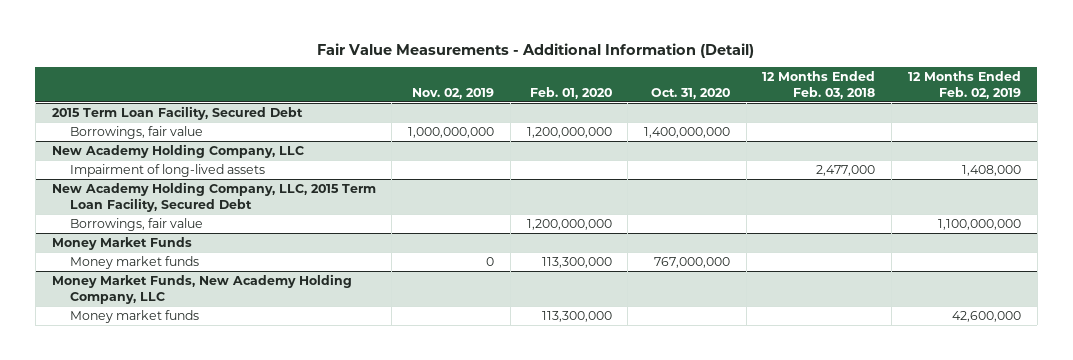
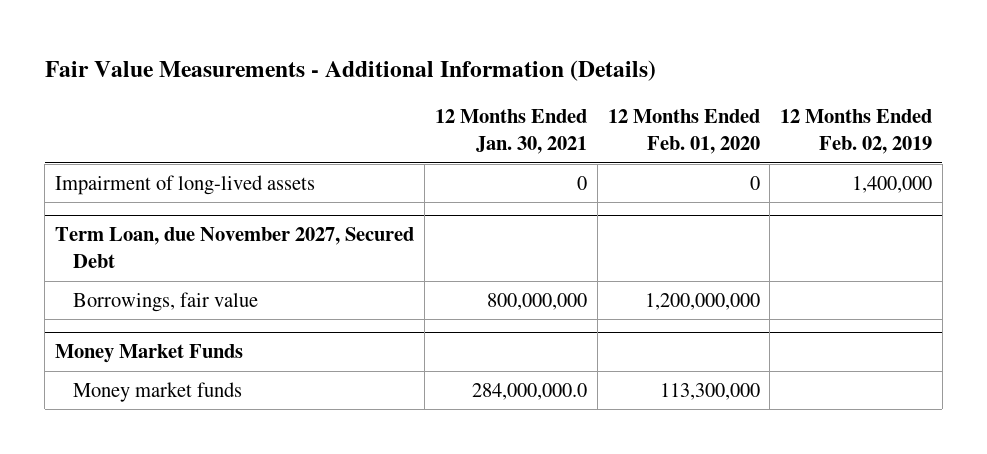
- Fair Value Measurements - Additional Information (Detail)
+ Fair Value Measurements - Additional Information (Details)
- | Nov. 02, 2019 | Feb. 01, 2020 | Oct. 31, 2020 | 12 Months Ended Feb. 03, 2018 | 12 Months Ended Feb. 02, 2019
+ | 12 Months Ended Jan. 30, 2021 | 12 Months Ended Feb. 01, 2020 | 12 Months Ended Feb. 02, 2019
- 2015 Term Loan Facility, Secured Debt
- Borrowings, fair value | 1,000,000,000 | 1,200,000,000 | 1,400,000,000 | |
- New Academy Holding Company, LLC
- Impairment of long-lived assets | | | | 2,477,000 | 1,408,000
- New Academy Holding Company, LLC, 2015 Term Loan Facility, Secured Debt
- Borrowings, fair value | | 1,200,000,000 | | | 1,100,000,000
+ Impairment of long-lived assets | 0 | 0 | 1,400,000
+ Term Loan, due November 2027, Secured Debt
+ Borrowings, fair value | 800,000,000 | 1,200,000,000 |
- Money Market Funds, New Academy Holding Company, LLC
- Money market funds | | 113,300,000 | | | 42,600,000

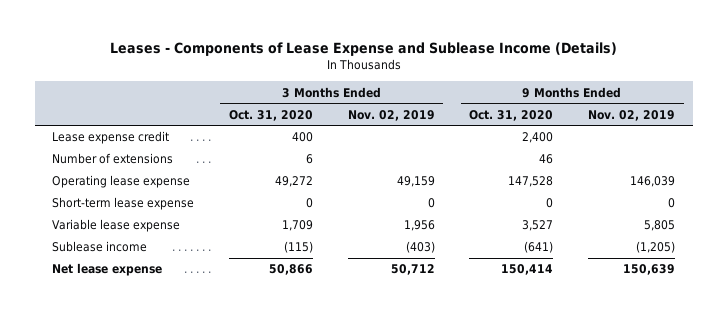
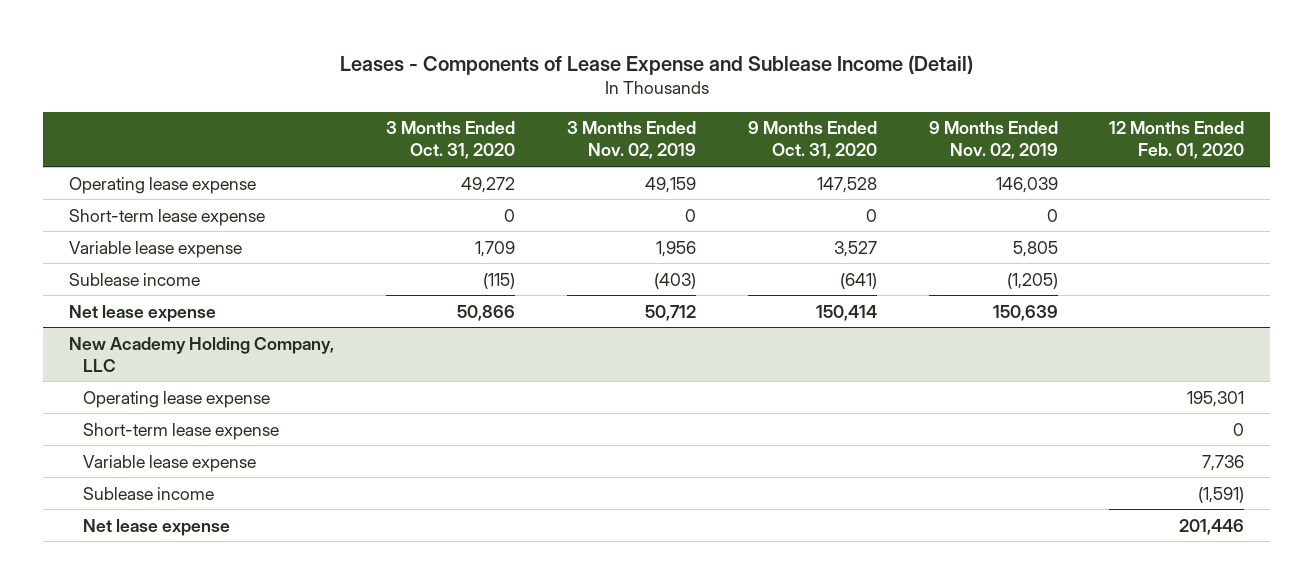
- Leases - Components of Lease Expense and Sublease Income (Details)
+ Leases - Components of Lease Expense and Sublease Income (Detail)
- | 3 Months Ended Oct. 31, 2020 | 3 Months Ended Nov. 02, 2019 | 9 Months Ended Oct. 31, 2020 | 9 Months Ended Nov. 02, 2019
+ | 3 Months Ended Oct. 31, 2020 | 3 Months Ended Nov. 02, 2019 | 9 Months Ended Oct. 31, 2020 | 9 Months Ended Nov. 02, 2019 | 12 Months Ended Feb. 01, 2020
- Lease expense credit | 400 | | 2,400 |
- Number of extensions | 6 | | 46 |
+ New Academy Holding Company, LLC
+ Operating lease expense | | | | | 195,301
+ Short-term lease expense | | | | | 0
+ Variable lease expense | | | | | 7,736
+ Sublease income | | | | | (1,591)
+ Net lease expense | | | | | 201,446

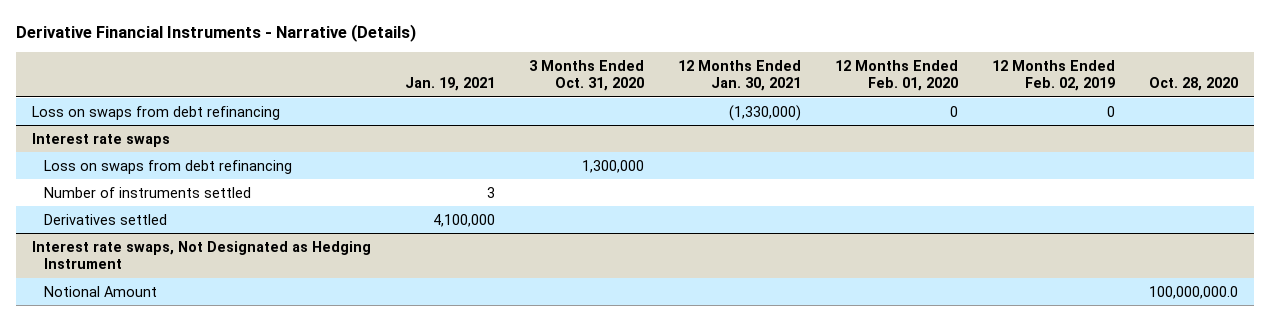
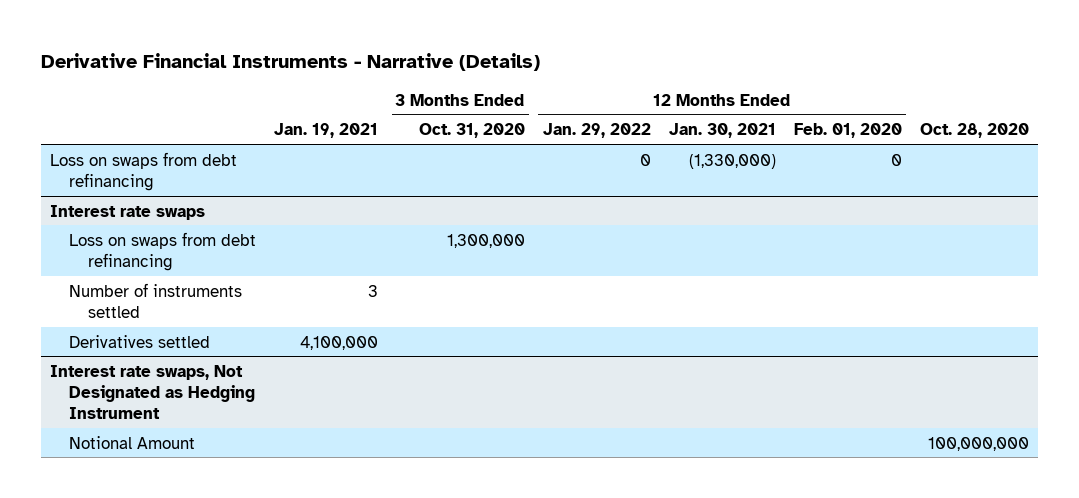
- | Jan. 19, 2021 | 3 Months Ended Oct. 31, 2020 | 12 Months Ended Jan. 30, 2021 | 12 Months Ended Feb. 01, 2020 | 12 Months Ended Feb. 02, 2019 | Oct. 28, 2020
+ | Jan. 19, 2021 | 3 Months Ended Oct. 31, 2020 | 12 Months Ended Jan. 29, 2022 | 12 Months Ended Jan. 30, 2021 | 12 Months Ended Feb. 01, 2020 | Oct. 28, 2020
@ Interest rate swaps, Not Designated as Hedging Instrument
- Notional Amount | | | | | | 100,000,000.0
+ Notional Amount | | | | | | 100,000,000

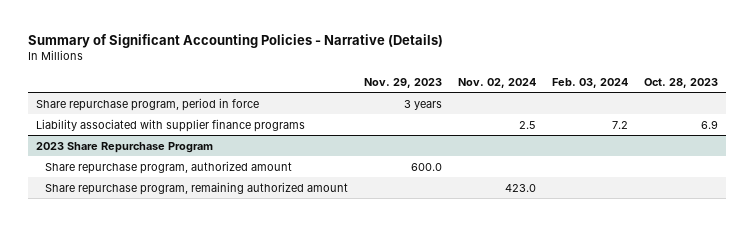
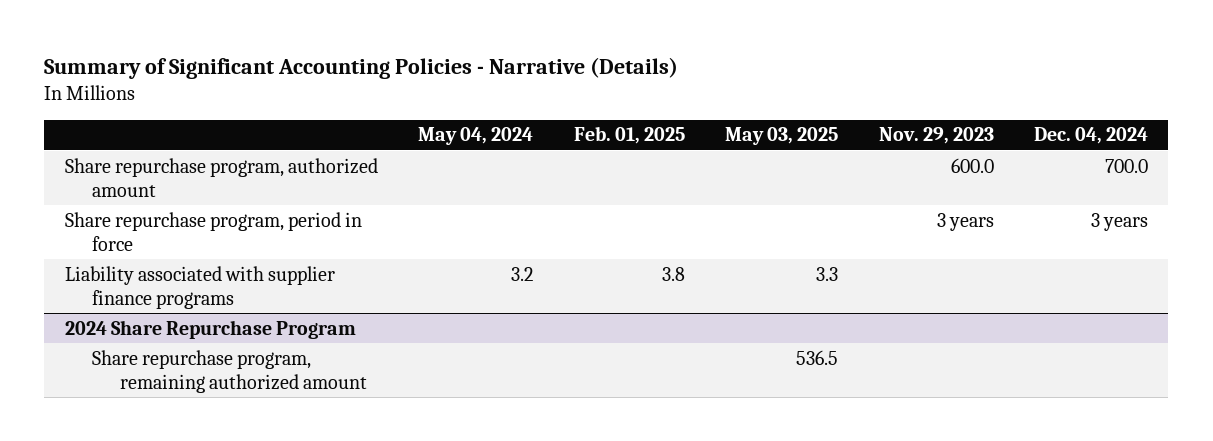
- | Nov. 29, 2023 | Nov. 02, 2024 | Feb. 03, 2024 | Oct. 28, 2023
+ | May 04, 2024 | Feb. 01, 2025 | May 03, 2025 | Nov. 29, 2023 | Dec. 04, 2024
+ Share repurchase program, authorized amount | | | | 600.0 | 700.0
- 2023 Share Repurchase Program
- Share repurchase program, authorized amount | 600.0 | | |
- Share repurchase program, remaining authorized amount | | 423.0 | |
+ 2024 Share Repurchase Program
+ Share repurchase program, remaining authorized amount | | | 536.5 | |

